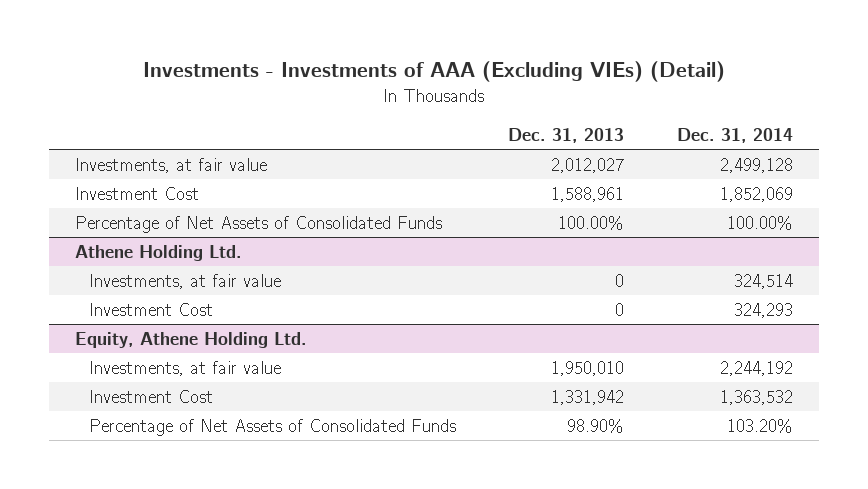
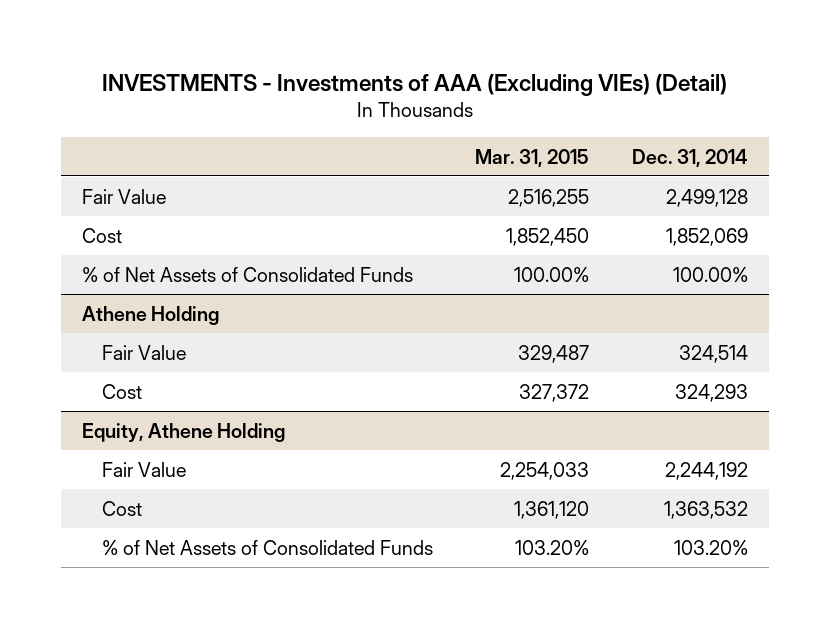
- Investments - Investments of AAA (Excluding VIEs) (Detail)
+ INVESTMENTS - Investments of AAA (Excluding VIEs) (Detail)
- | Dec. 31, 2013 | Dec. 31, 2014
+ | Mar. 31, 2015 | Dec. 31, 2014
- Investments, at fair value | 2,012,027 | 2,499,128
- Investment Cost | 1,588,961 | 1,852,069
- Percentage of Net Assets of Consolidated Funds | 100.00% | 100.00%
- Athene Holding Ltd.
- Investments, at fair value | 0 | 324,514
- Investment Cost | 0 | 324,293
- Equity, Athene Holding Ltd.
- Investments, at fair value | 1,950,010 | 2,244,192
- Investment Cost | 1,331,942 | 1,363,532
- Percentage of Net Assets of Consolidated Funds | 98.90% | 103.20%
+ Fair Value | 2,516,255 | 2,499,128
+ Cost | 1,852,450 | 1,852,069
+ % of Net Assets of Consolidated Funds | 100.00% | 100.00%
+ Athene Holding
+ Fair Value | 329,487 | 324,514
+ Cost | 327,372 | 324,293
+ Equity, Athene Holding
+ Fair Value | 2,254,033 | 2,244,192
+ Cost | 1,361,120 | 1,363,532
+ % of Net Assets of Consolidated Funds | 103.20% | 103.20%

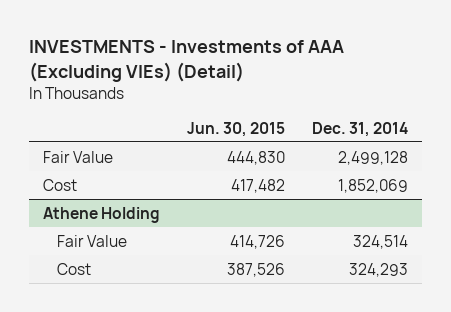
- | Mar. 31, 2015 | Dec. 31, 2014
+ | Jun. 30, 2015 | Dec. 31, 2014
- % of Net Assets of Consolidated Funds | 100.00% | 100.00%
- Equity, Athene Holding
- Fair Value | 2,254,033 | 2,244,192
- Cost | 1,361,120 | 1,363,532
- % of Net Assets of Consolidated Funds | 103.20% | 103.20%

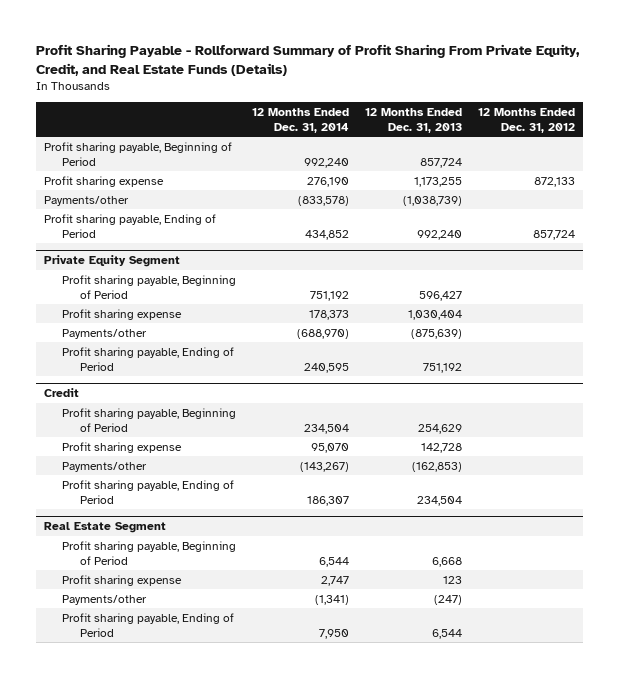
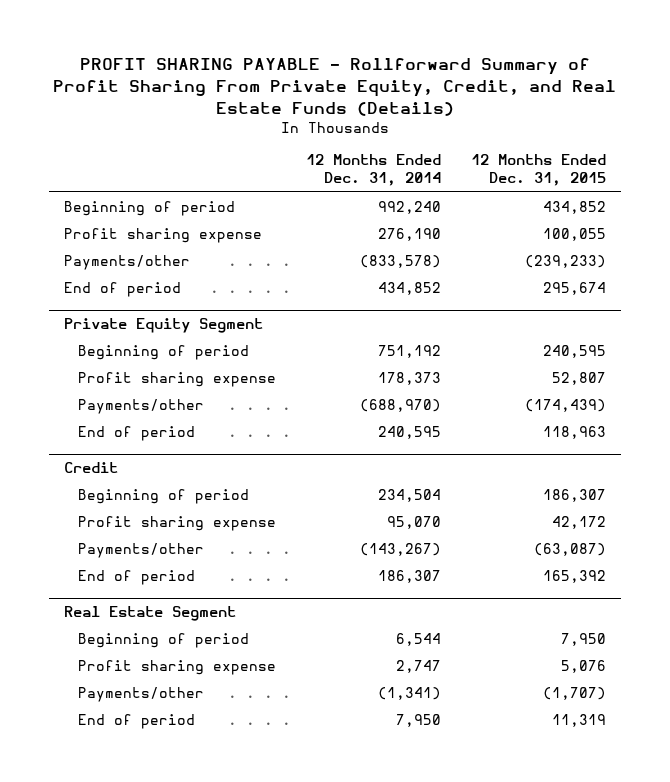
- Profit Sharing Payable - Rollforward Summary of Profit Sharing From Private Equity, Credit, and Real Estate Funds (Details)
+ PROFIT SHARING PAYABLE - Rollforward Summary of Profit Sharing From Private Equity, Credit, and Real Estate Funds (Details)
- | 12 Months Ended Dec. 31, 2014 | 12 Months Ended Dec. 31, 2013 | 12 Months Ended Dec. 31, 2012
+ | 12 Months Ended Dec. 31, 2014 | 12 Months Ended Dec. 31, 2015
- Profit sharing payable, Beginning of Period | 992,240 | 857,724 |
+ Beginning of period | 992,240 | 434,852
- Profit sharing payable, Ending of Period | 434,852 | 992,240 | 857,724
+ End of period | 434,852 | 295,674
@ Private Equity Segment
- Profit sharing payable, Beginning of Period | 751,192 | 596,427 |
+ Beginning of period | 751,192 | 240,595
- Profit sharing payable, Ending of Period | 240,595 | 751,192 |
+ End of period | 240,595 | 118,963
@ Credit
- Profit sharing payable, Beginning of Period | 234,504 | 254,629 |
+ Beginning of period | 234,504 | 186,307
- Profit sharing payable, Ending of Period | 186,307 | 234,504 |
+ End of period | 186,307 | 165,392
@ Real Estate Segment
- Profit sharing payable, Beginning of Period | 6,544 | 6,668 |
+ Beginning of period | 6,544 | 7,950
- Profit sharing payable, Ending of Period | 7,950 | 6,544 |
+ End of period | 7,950 | 11,319

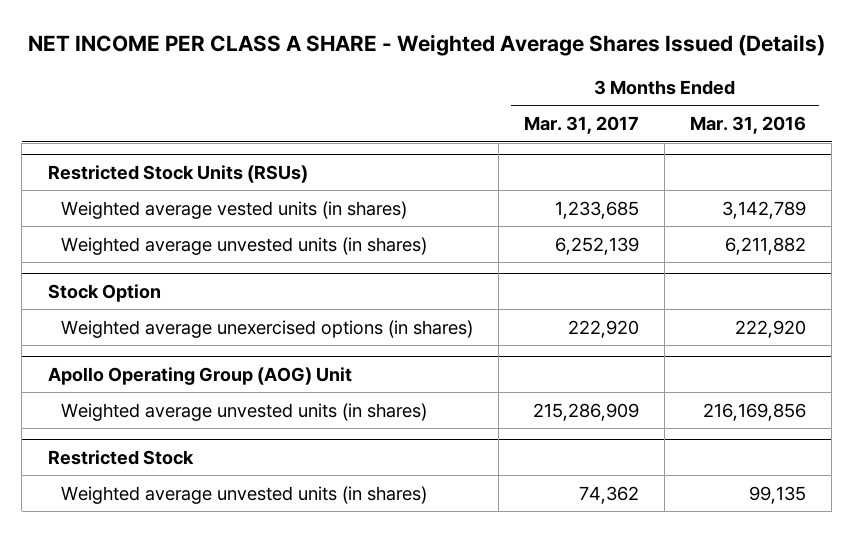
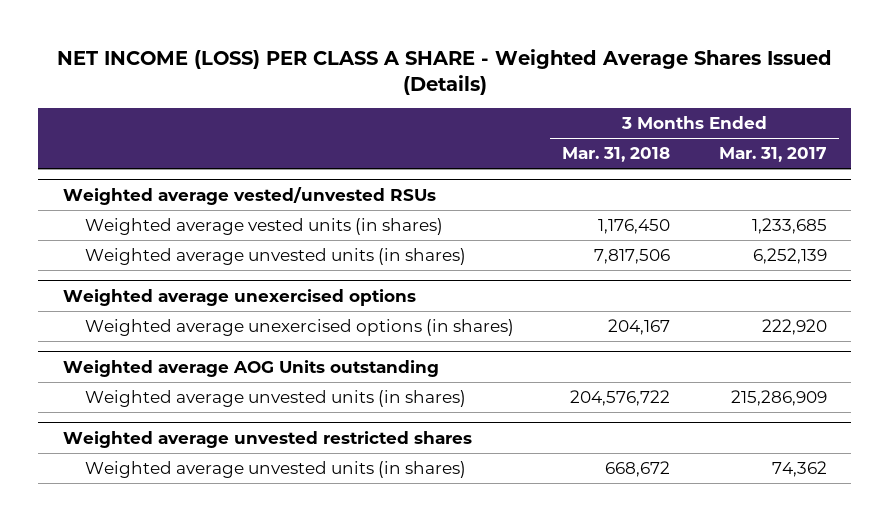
- NET INCOME PER CLASS A SHARE - Weighted Average Shares Issued (Details)
+ NET INCOME (LOSS) PER CLASS A SHARE - Weighted Average Shares Issued (Details)
- | 3 Months Ended Mar. 31, 2017 | 3 Months Ended Mar. 31, 2016
+ | 3 Months Ended Mar. 31, 2018 | 3 Months Ended Mar. 31, 2017
- Restricted Stock Units (RSUs)
+ Weighted average vested/unvested RSUs
- Stock Option
+ Weighted average unexercised options
- Apollo Operating Group (AOG) Unit
+ Weighted average AOG Units outstanding
- Restricted Stock
+ Weighted average unvested restricted shares

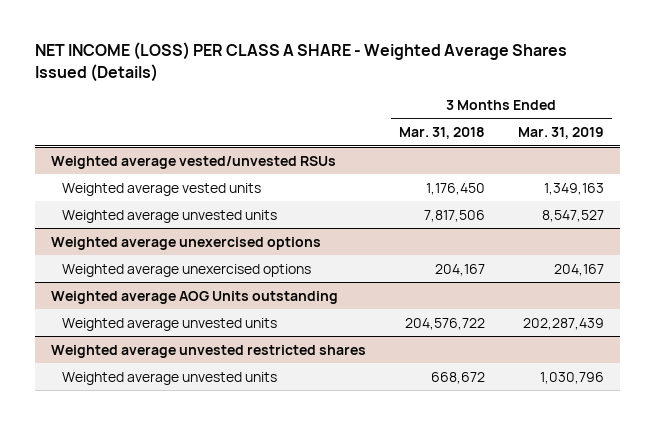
- | 3 Months Ended Mar. 31, 2018 | 3 Months Ended Mar. 31, 2017
+ | 3 Months Ended Mar. 31, 2018 | 3 Months Ended Mar. 31, 2019
@ Weighted average vested/unvested RSUs
- Weighted average vested units (in shares) | 1,176,450 | 1,233,685
- Weighted average unvested units (in shares) | 7,817,506 | 6,252,139
+ Weighted average vested units | 1,176,450 | 1,349,163
+ Weighted average unvested units | 7,817,506 | 8,547,527
@ Weighted average unexercised options
- Weighted average unexercised options (in shares) | 204,167 | 222,920
+ Weighted average unexercised options | 204,167 | 204,167
@ Weighted average AOG Units outstanding
- Weighted average unvested units (in shares) | 204,576,722 | 215,286,909
+ Weighted average unvested units | 204,576,722 | 202,287,439
@ Weighted average unvested restricted shares
- Weighted average unvested units (in shares) | 668,672 | 74,362
+ Weighted average unvested units | 668,672 | 1,030,796

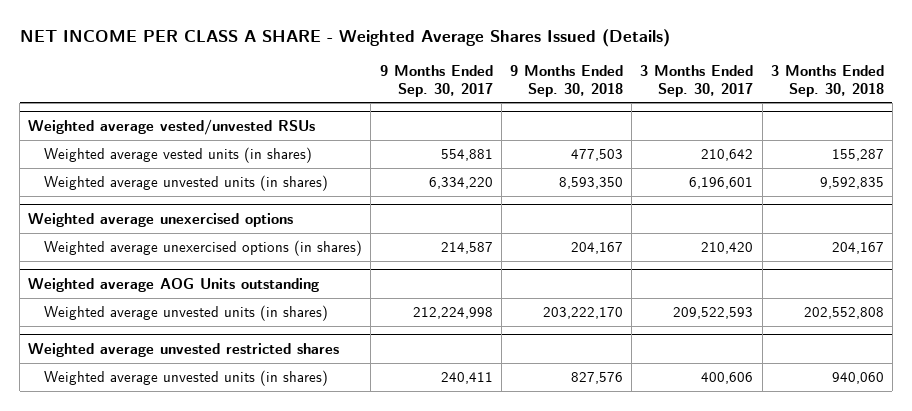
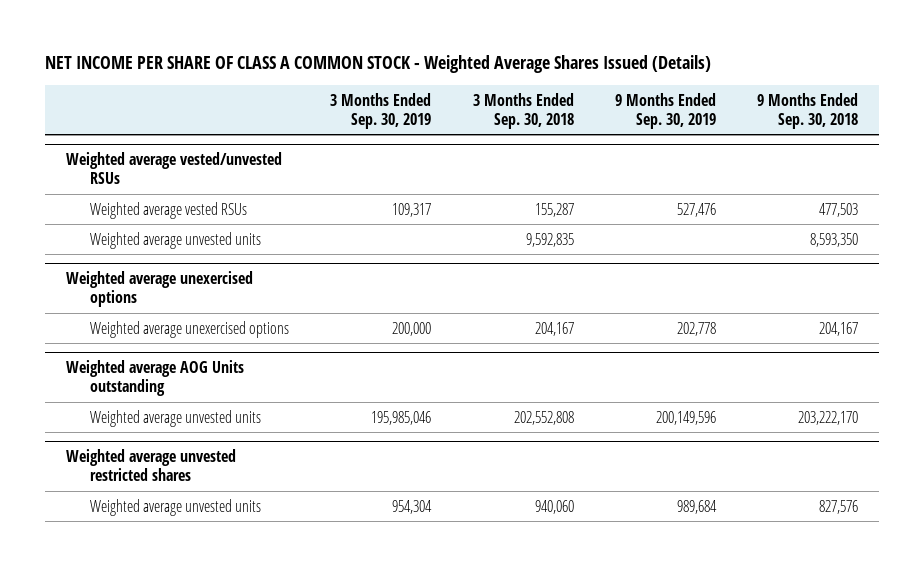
- NET INCOME PER CLASS A SHARE - Weighted Average Shares Issued (Details)
+ NET INCOME PER SHARE OF CLASS A COMMON STOCK - Weighted Average Shares Issued (Details)
- | 9 Months Ended Sep. 30, 2017 | 9 Months Ended Sep. 30, 2018 | 3 Months Ended Sep. 30, 2017 | 3 Months Ended Sep. 30, 2018
+ | 3 Months Ended Sep. 30, 2019 | 3 Months Ended Sep. 30, 2018 | 9 Months Ended Sep. 30, 2019 | 9 Months Ended Sep. 30, 2018
@ Weighted average vested/unvested RSUs
- Weighted average vested units (in shares) | 554,881 | 477,503 | 210,642 | 155,287
- Weighted average unvested units (in shares) | 6,334,220 | 8,593,350 | 6,196,601 | 9,592,835
+ Weighted average vested RSUs | 109,317 | 155,287 | 527,476 | 477,503
+ Weighted average unvested units | | 9,592,835 | | 8,593,350
@ Weighted average unexercised options
- Weighted average unexercised options (in shares) | 214,587 | 204,167 | 210,420 | 204,167
+ Weighted average unexercised options | 200,000 | 204,167 | 202,778 | 204,167
@ Weighted average AOG Units outstanding
- Weighted average unvested units (in shares) | 212,224,998 | 203,222,170 | 209,522,593 | 202,552,808
+ Weighted average unvested units | 195,985,046 | 202,552,808 | 200,149,596 | 203,222,170
@ Weighted average unvested restricted shares
- Weighted average unvested units (in shares) | 240,411 | 827,576 | 400,606 | 940,060
+ Weighted average unvested units | 954,304 | 940,060 | 989,684 | 827,576

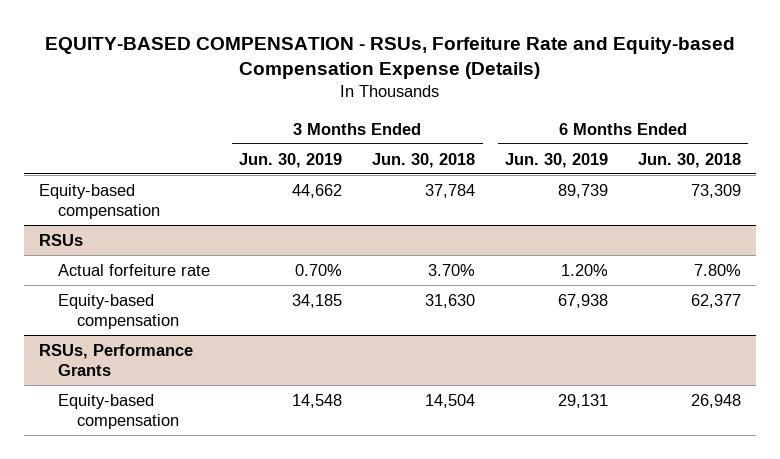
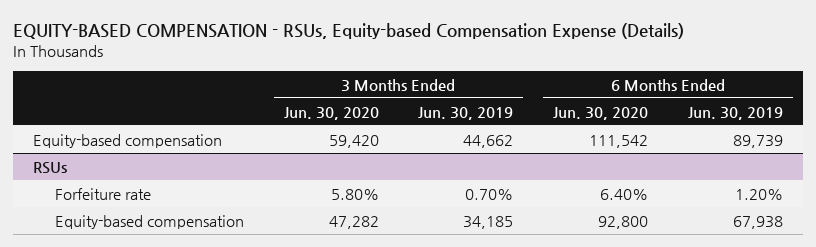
- EQUITY-BASED COMPENSATION - RSUs, Forfeiture Rate and Equity-based Compensation Expense (Details)
+ EQUITY-BASED COMPENSATION - RSUs, Equity-based Compensation Expense (Details)
- | 3 Months Ended Jun. 30, 2019 | 3 Months Ended Jun. 30, 2018 | 6 Months Ended Jun. 30, 2019 | 6 Months Ended Jun. 30, 2018
+ | 3 Months Ended Jun. 30, 2020 | 3 Months Ended Jun. 30, 2019 | 6 Months Ended Jun. 30, 2020 | 6 Months Ended Jun. 30, 2019
@ RSUs
- Actual forfeiture rate | 0.70% | 3.70% | 1.20% | 7.80%
+ Forfeiture rate | 5.80% | 0.70% | 6.40% | 1.20%
- RSUs, Performance Grants
- Equity-based compensation | 14,548 | 14,504 | 29,131 | 26,948

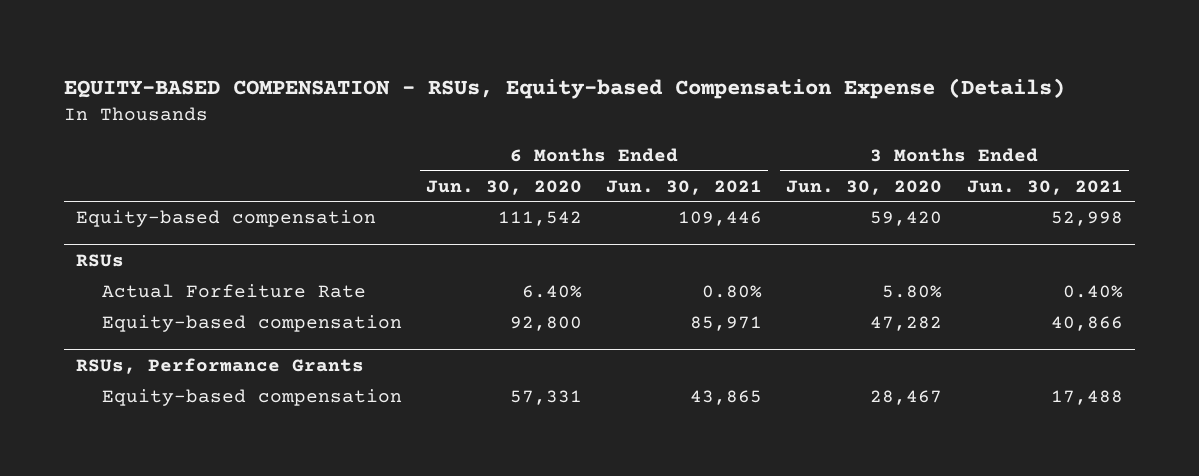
- | 3 Months Ended Jun. 30, 2020 | 3 Months Ended Jun. 30, 2019 | 6 Months Ended Jun. 30, 2020 | 6 Months Ended Jun. 30, 2019
+ | 6 Months Ended Jun. 30, 2020 | 6 Months Ended Jun. 30, 2021 | 3 Months Ended Jun. 30, 2020 | 3 Months Ended Jun. 30, 2021
@ RSUs
- Forfeiture rate | 5.80% | 0.70% | 6.40% | 1.20%
+ Actual Forfeiture Rate | 6.40% | 0.80% | 5.80% | 0.40%
+ RSUs, Performance Grants
+ Equity-based compensation | 57,331 | 43,865 | 28,467 | 17,488

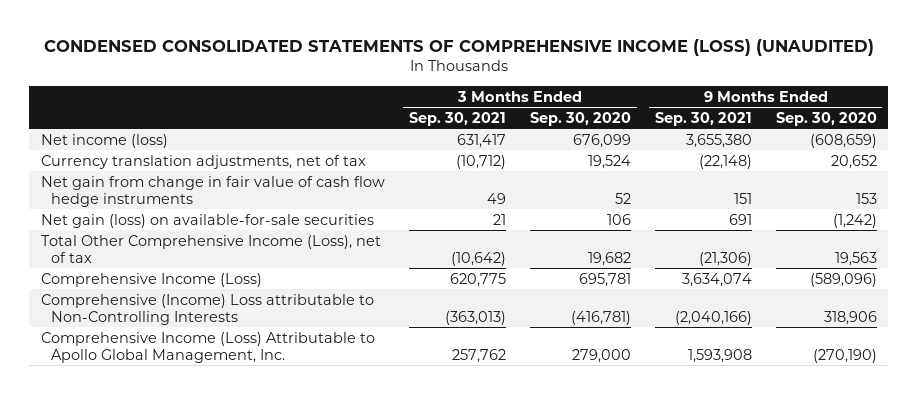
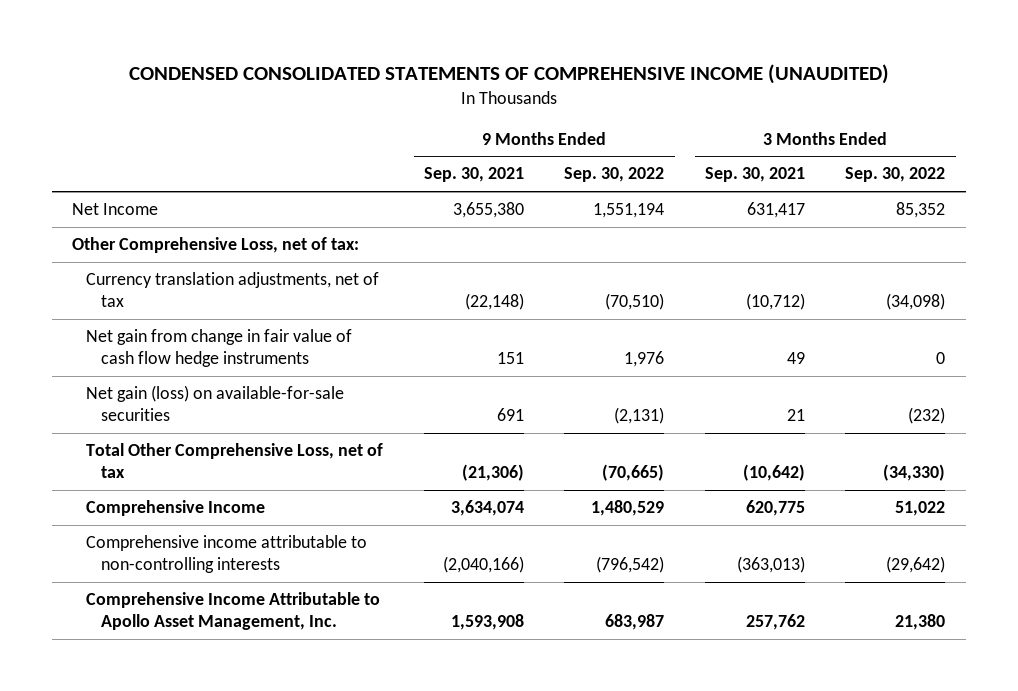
- CONDENSED CONSOLIDATED STATEMENTS OF COMPREHENSIVE INCOME (LOSS) (UNAUDITED)
+ CONDENSED CONSOLIDATED STATEMENTS OF COMPREHENSIVE INCOME (UNAUDITED)
- | 3 Months Ended Sep. 30, 2021 | 3 Months Ended Sep. 30, 2020 | 9 Months Ended Sep. 30, 2021 | 9 Months Ended Sep. 30, 2020
+ | 9 Months Ended Sep. 30, 2021 | 9 Months Ended Sep. 30, 2022 | 3 Months Ended Sep. 30, 2021 | 3 Months Ended Sep. 30, 2022
- Net income (loss) | 631,417 | 676,099 | 3,655,380 | (608,659)
+ Net Income | 3,655,380 | 1,551,194 | 631,417 | 85,352
+ Other Comprehensive Loss, net of tax:
- Total Other Comprehensive Income (Loss), net of tax | (10,642) | 19,682 | (21,306) | 19,563
- Comprehensive Income (Loss) | 620,775 | 695,781 | 3,634,074 | (589,096)
- Comprehensive (Income) Loss attributable to Non-Controlling Interests | (363,013) | (416,781) | (2,040,166) | 318,906
- Comprehensive Income (Loss) Attributable to Apollo Global Management, Inc. | 257,762 | 279,000 | 1,593,908 | (270,190)
+ Total Other Comprehensive Loss, net of tax | (21,306) | (70,665) | (10,642) | (34,330)
+ Comprehensive Income | 3,634,074 | 1,480,529 | 620,775 | 51,022
+ Comprehensive income attributable to non-controlling interests | (2,040,166) | (796,542) | (363,013) | (29,642)
+ Comprehensive Income Attributable to Apollo Asset Management, Inc. | 1,593,908 | 683,987 | 257,762 | 21,380

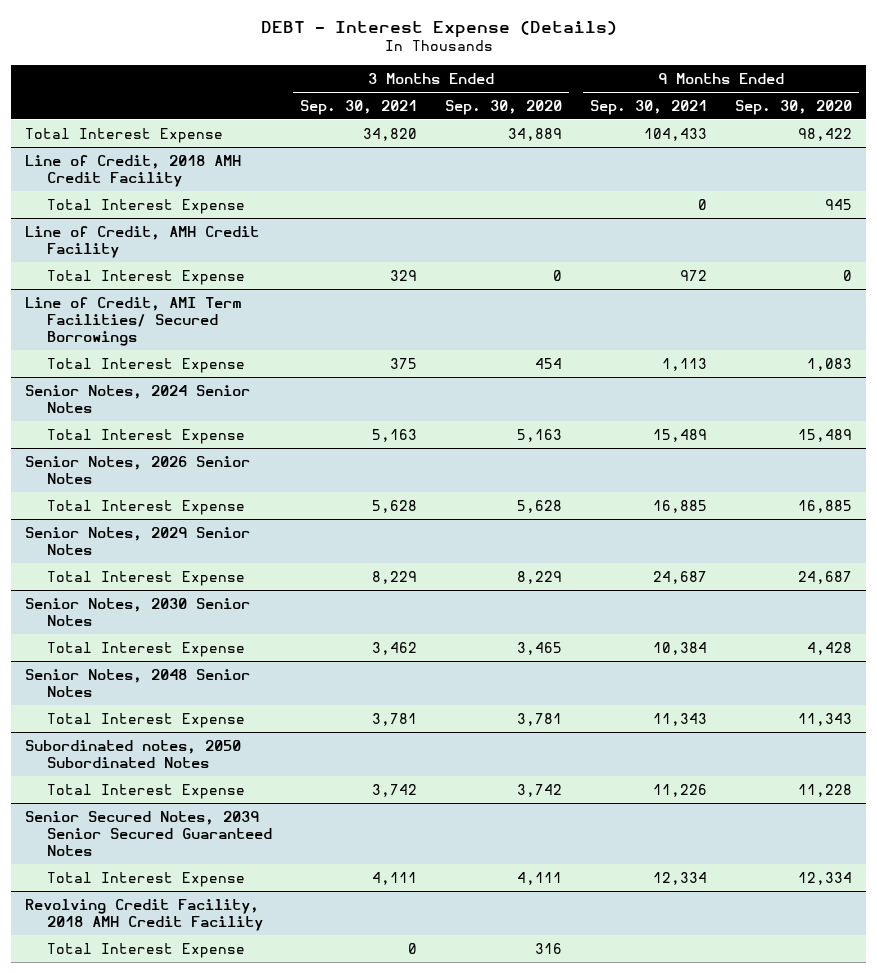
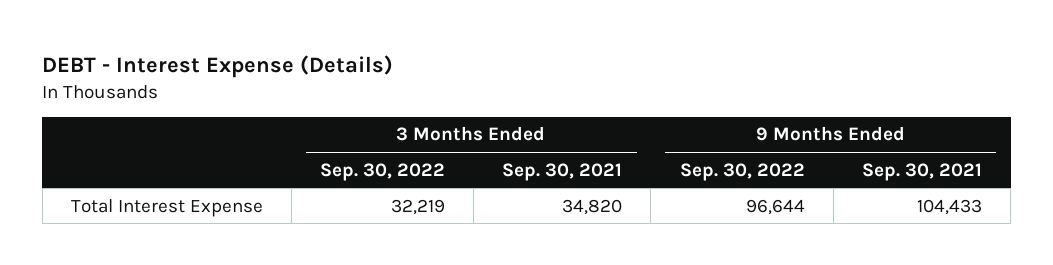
- | 3 Months Ended Sep. 30, 2021 | 3 Months Ended Sep. 30, 2020 | 9 Months Ended Sep. 30, 2021 | 9 Months Ended Sep. 30, 2020
+ | 3 Months Ended Sep. 30, 2022 | 3 Months Ended Sep. 30, 2021 | 9 Months Ended Sep. 30, 2022 | 9 Months Ended Sep. 30, 2021
- Line of Credit, 2018 AMH Credit Facility
- Total Interest Expense | | | 0 | 945
- Line of Credit, AMH Credit Facility
- Total Interest Expense | 329 | 0 | 972 | 0
- Line of Credit, AMI Term Facilities/ Secured Borrowings
- Total Interest Expense | 375 | 454 | 1,113 | 1,083
- Senior Notes, 2024 Senior Notes
- Total Interest Expense | 5,163 | 5,163 | 15,489 | 15,489
- Senior Notes, 2026 Senior Notes
- Total Interest Expense | 5,628 | 5,628 | 16,885 | 16,885
- Senior Notes, 2029 Senior Notes
- Total Interest Expense | 8,229 | 8,229 | 24,687 | 24,687
- Senior Notes, 2030 Senior Notes
- Total Interest Expense | 3,462 | 3,465 | 10,384 | 4,428
- Senior Notes, 2048 Senior Notes
- Total Interest Expense | 3,781 | 3,781 | 11,343 | 11,343
- Subordinated notes, 2050 Subordinated Notes
- Total Interest Expense | 3,742 | 3,742 | 11,226 | 11,228
- Senior Secured Notes, 2039 Senior Secured Guaranteed Notes
- Total Interest Expense | 4,111 | 4,111 | 12,334 | 12,334
- Revolving Credit Facility, 2018 AMH Credit Facility
- Total Interest Expense | 0 | 316 | |

